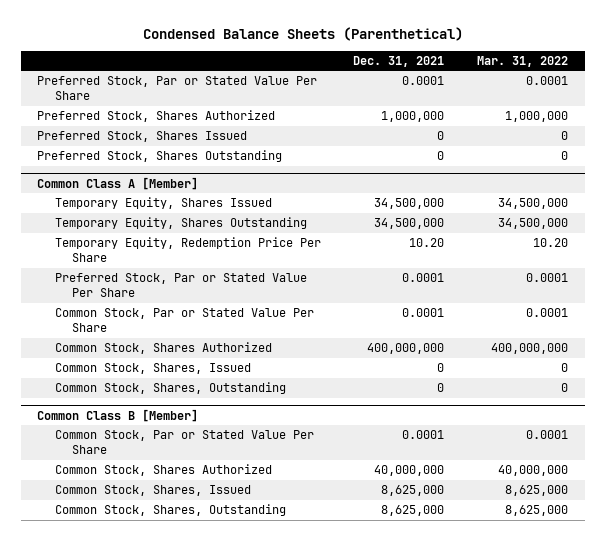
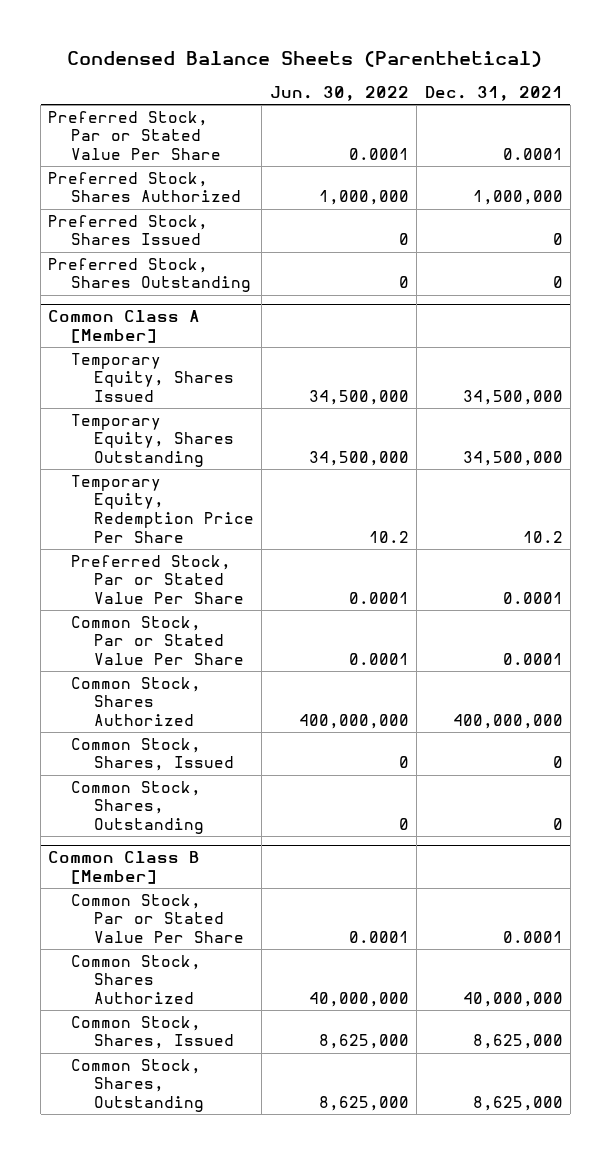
- | Dec. 31, 2021 | Mar. 31, 2022
+ | Jun. 30, 2022 | Dec. 31, 2021
@ Common Class A [Member]
- Temporary Equity, Redemption Price Per Share | 10.20 | 10.20
+ Temporary Equity, Redemption Price Per Share | 10.2 | 10.2

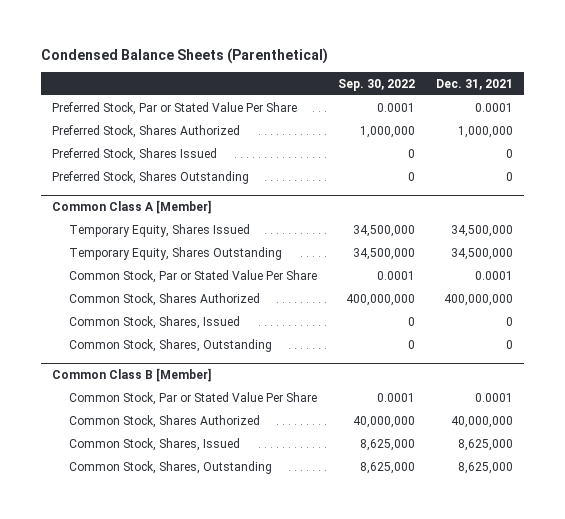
- | Jun. 30, 2022 | Dec. 31, 2021
+ | Sep. 30, 2022 | Dec. 31, 2021
@ Common Class A [Member]
- Temporary Equity, Redemption Price Per Share | 10.2 | 10.2
- Preferred Stock, Par or Stated Value Per Share | 0.0001 | 0.0001

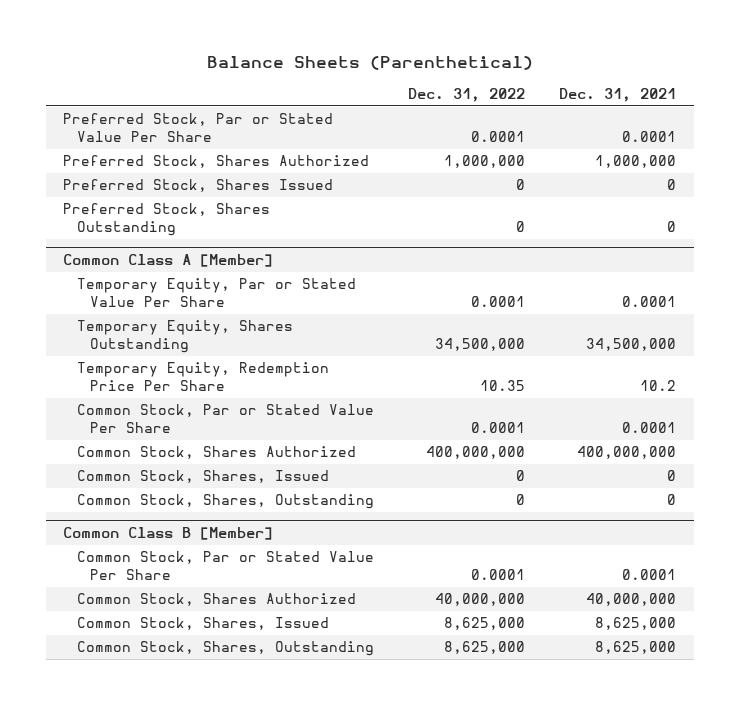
- Condensed Balance Sheets (Parenthetical)
+ Balance Sheets (Parenthetical)
- | Sep. 30, 2022 | Dec. 31, 2021
+ | Dec. 31, 2022 | Dec. 31, 2021
@ Common Class A [Member]
- Temporary Equity, Shares Issued | 34,500,000 | 34,500,000
+ Temporary Equity, Par or Stated Value Per Share | 0.0001 | 0.0001
+ Temporary Equity, Redemption Price Per Share | 10.35 | 10.2

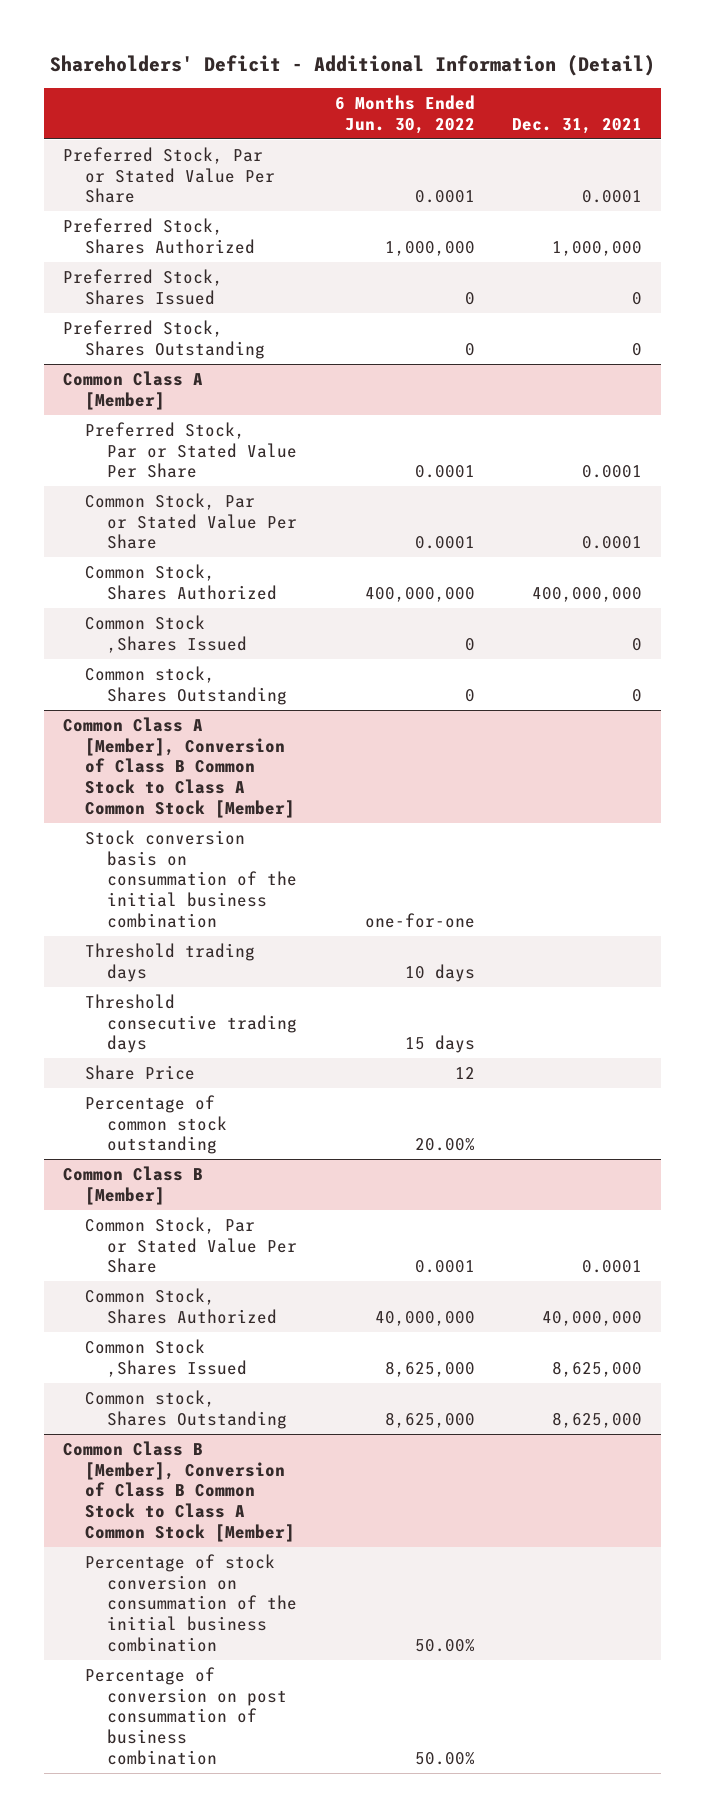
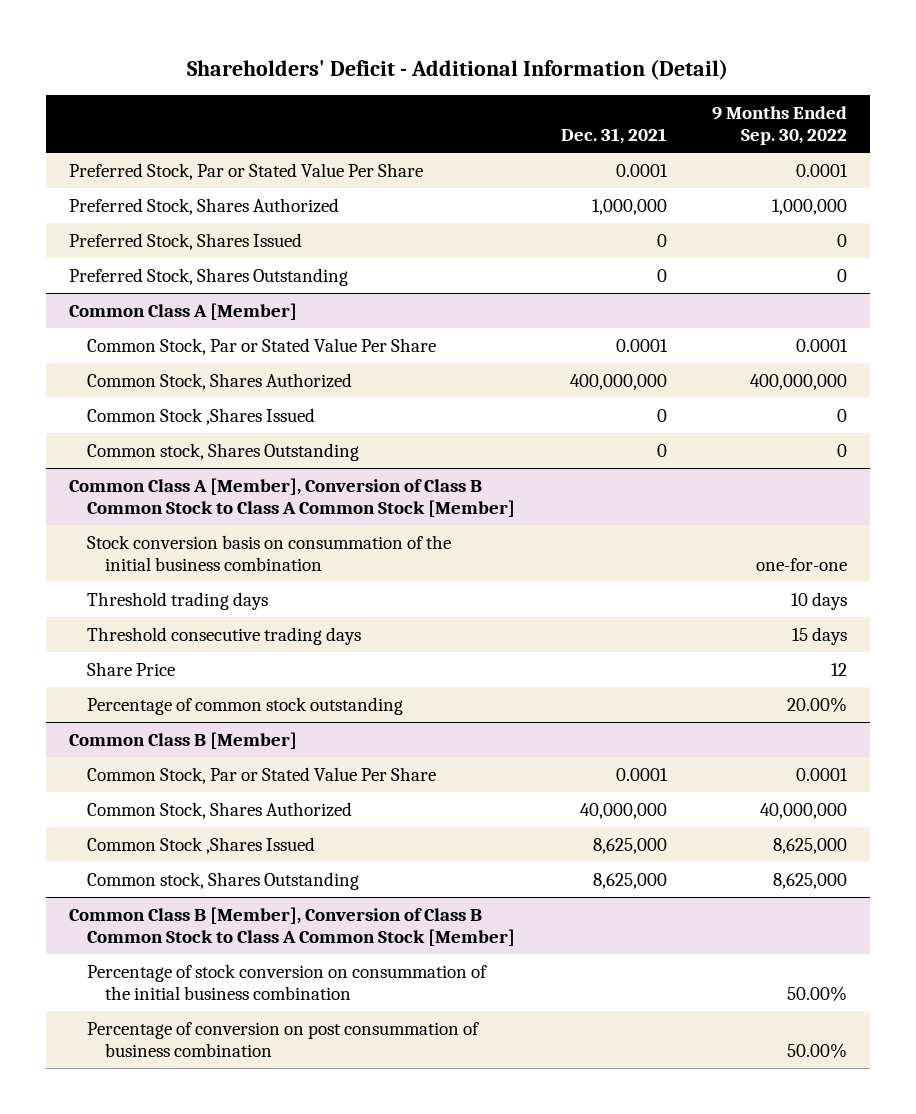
- | 6 Months Ended Jun. 30, 2022 | Dec. 31, 2021
+ | Dec. 31, 2021 | 9 Months Ended Sep. 30, 2022
@ Common Class A [Member]
- Preferred Stock, Par or Stated Value Per Share | 0.0001 | 0.0001

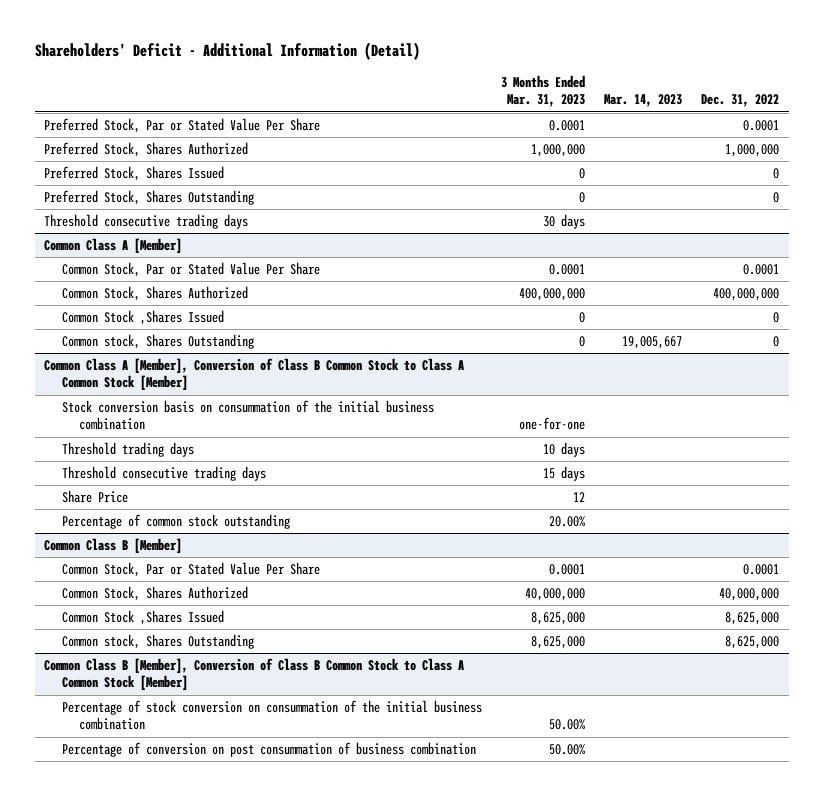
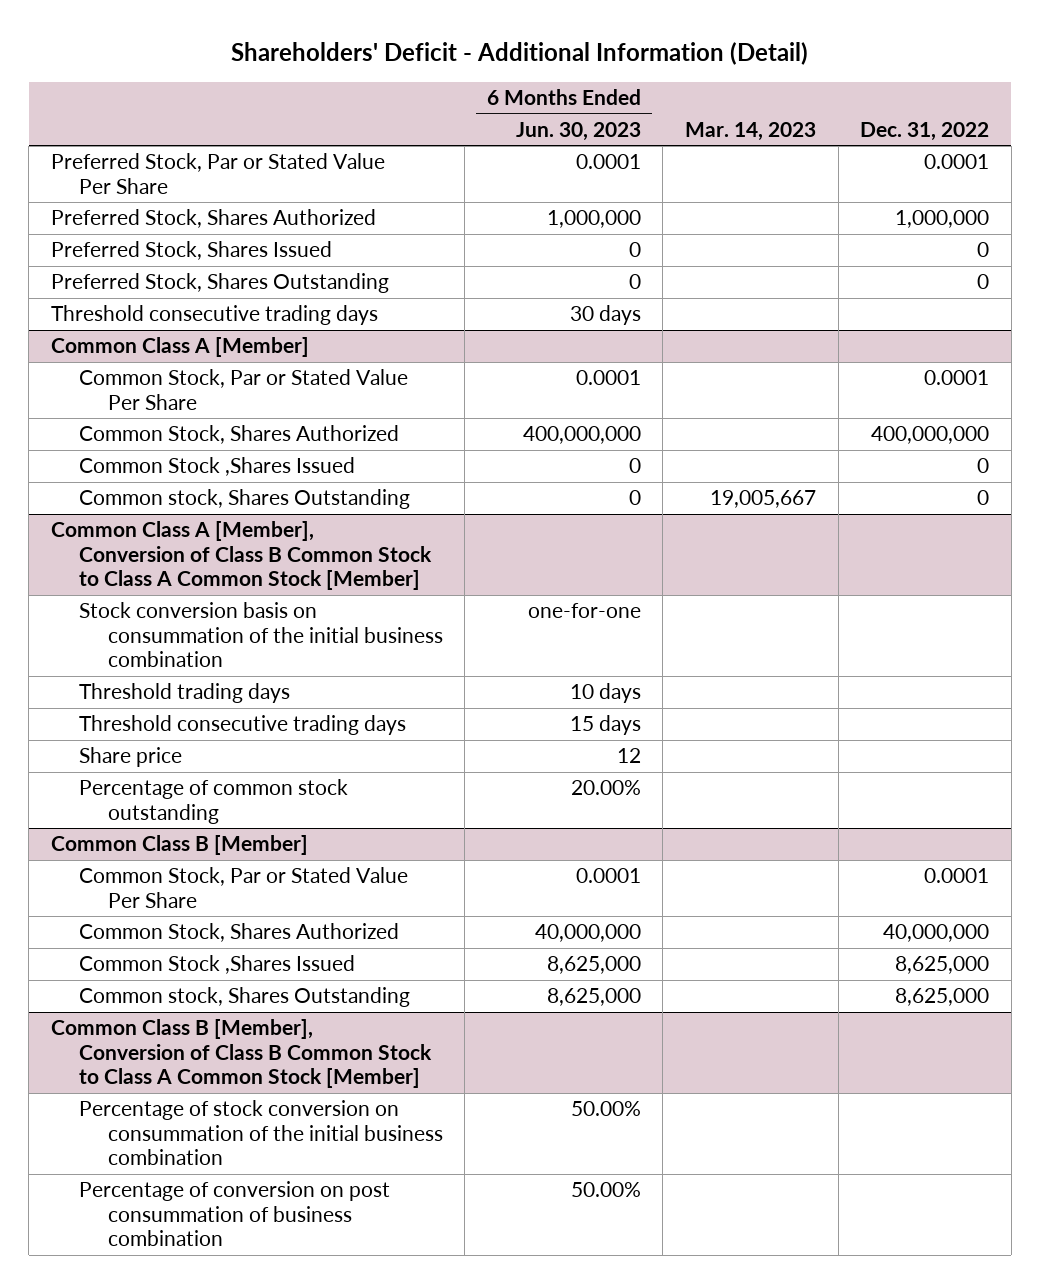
- | 3 Months Ended Mar. 31, 2023 | Mar. 14, 2023 | Dec. 31, 2022
+ | 6 Months Ended Jun. 30, 2023 | Mar. 14, 2023 | Dec. 31, 2022
@ Common Class A [Member], Conversion of Class B Common Stock to Class A Common Stock [Member]
- Share Price | 12 | |
+ Share price | 12 | |

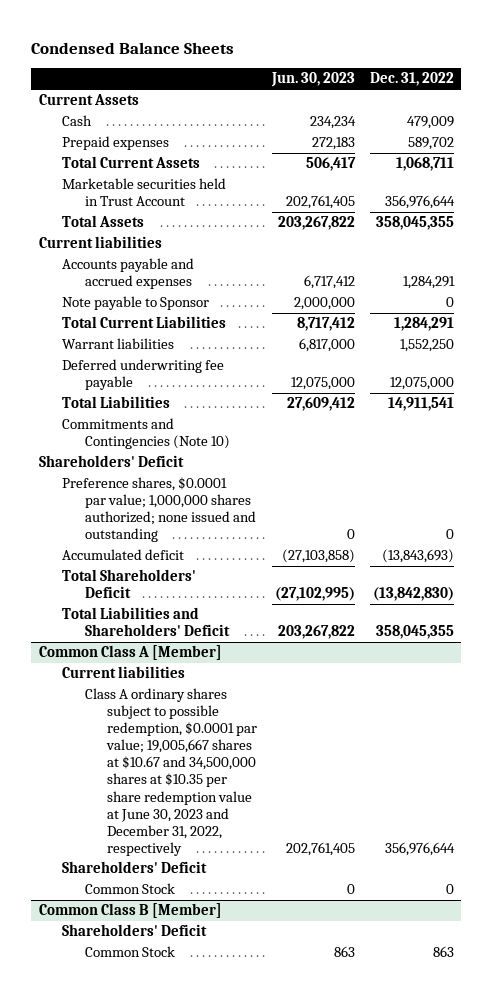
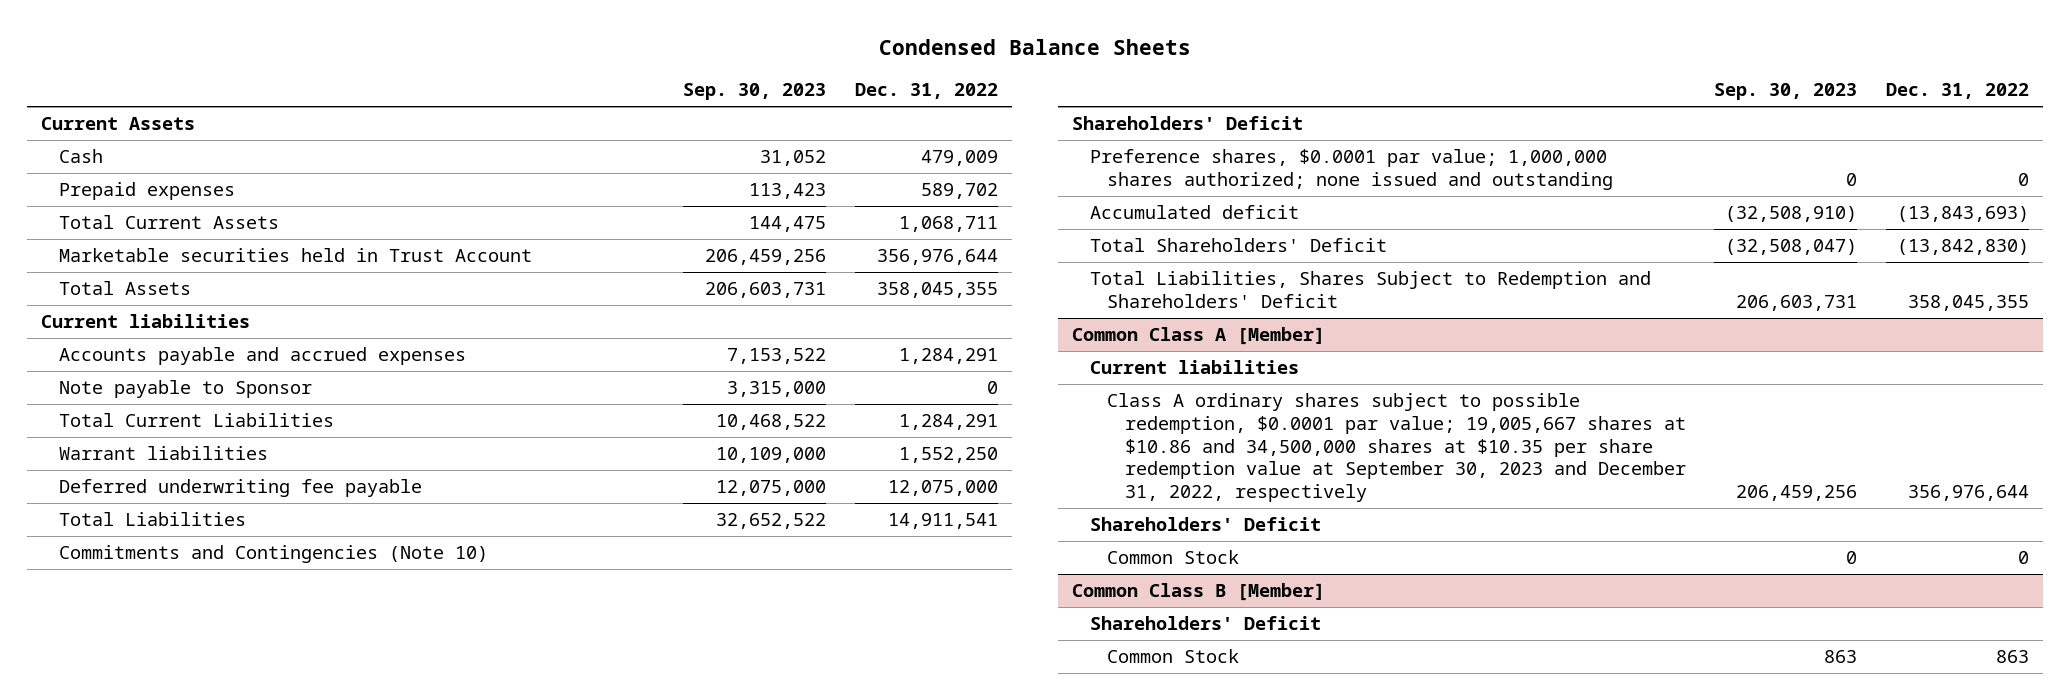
- | Jun. 30, 2023 | Dec. 31, 2022
+ | Sep. 30, 2023 | Dec. 31, 2022
- Total Liabilities and Shareholders' Deficit | 203,267,822 | 358,045,355
+ Total Liabilities, Shares Subject to Redemption and Shareholders' Deficit | 206,603,731 | 358,045,355
@ Common Class A [Member]
- Class A ordinary shares subject to possible redemption, $0.0001 par value; 19,005,667 shares at $10.67 and 34,500,000 shares at $10.35 per share redemption value at June 30, 2023 and December 31, 2022, respectively | 202,761,405 | 356,976,644
+ Class A ordinary shares subject to possible redemption, $0.0001 par value; 19,005,667 shares at $10.86 and 34,500,000 shares at $10.35 per share redemption value at September 30, 2023 and December 31, 2022, respectively | 206,459,256 | 356,976,644

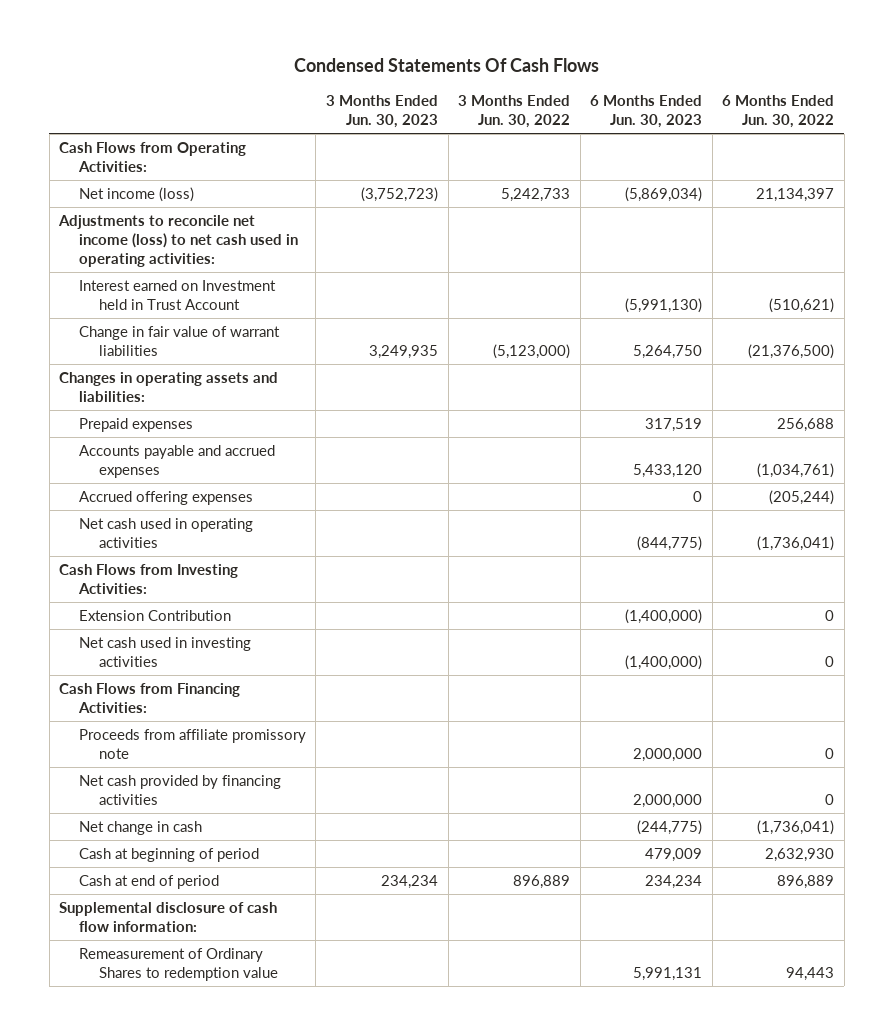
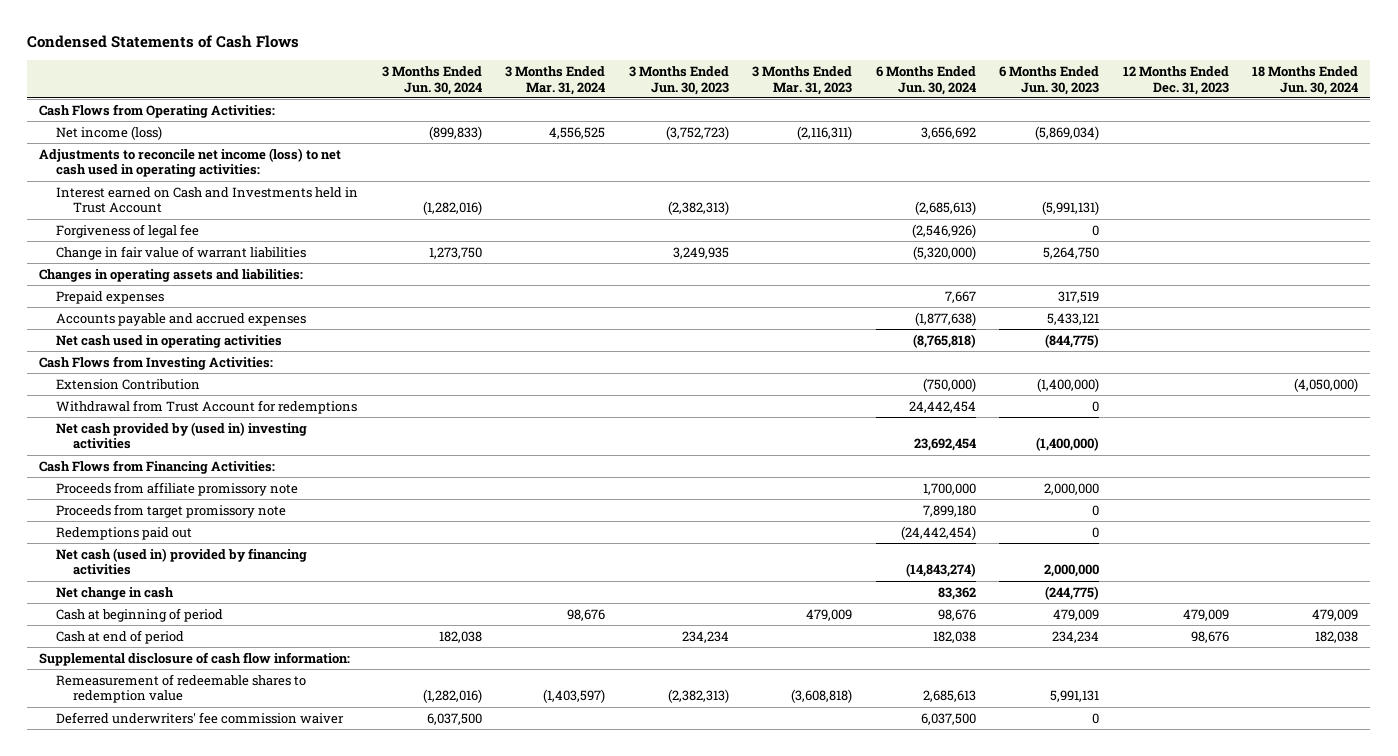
- Condensed Statements Of Cash Flows
+ Condensed Statements of Cash Flows
- | 3 Months Ended Jun. 30, 2023 | 3 Months Ended Jun. 30, 2022 | 6 Months Ended Jun. 30, 2023 | 6 Months Ended Jun. 30, 2022
+ | 3 Months Ended Jun. 30, 2024 | 3 Months Ended Mar. 31, 2024 | 3 Months Ended Jun. 30, 2023 | 3 Months Ended Mar. 31, 2023 | 6 Months Ended Jun. 30, 2024 | 6 Months Ended Jun. 30, 2023 | 12 Months Ended Dec. 31, 2023 | 18 Months Ended Jun. 30, 2024
- Interest earned on Investment held in Trust Account | | | (5,991,130) | (510,621)
+ Interest earned on Cash and Investments held in Trust Account | (1,282,016) | | (2,382,313) | | (2,685,613) | (5,991,131) | |
+ Forgiveness of legal fee | | | | | (2,546,926) | 0 | |
- Accounts payable and accrued expenses | | | 5,433,120 | (1,034,761)
- Accrued offering expenses | | | 0 | (205,244)
+ Accounts payable and accrued expenses | | | | | (1,877,638) | 5,433,121 | |
- Net cash used in investing activities | | | (1,400,000) | 0
+ Withdrawal from Trust Account for redemptions | | | | | 24,442,454 | 0 | |
+ Net cash provided by (used in) investing activities | | | | | 23,692,454 | (1,400,000) | |
- Net cash provided by financing activities | | | 2,000,000 | 0
+ Proceeds from target promissory note | | | | | 7,899,180 | 0 | |
+ Redemptions paid out | | | | | (24,442,454) | 0 | |
+ Net cash (used in) provided by financing activities | | | | | (14,843,274) | 2,000,000 | |
- Remeasurement of Ordinary Shares to redemption value | | | 5,991,131 | 94,443
+ Remeasurement of redeemable shares to redemption value | (1,282,016) | (1,403,597) | (2,382,313) | (3,608,818) | 2,685,613 | 5,991,131 | |
+ Deferred underwriters' fee commission waiver | 6,037,500 | | | | 6,037,500 | 0 | |

